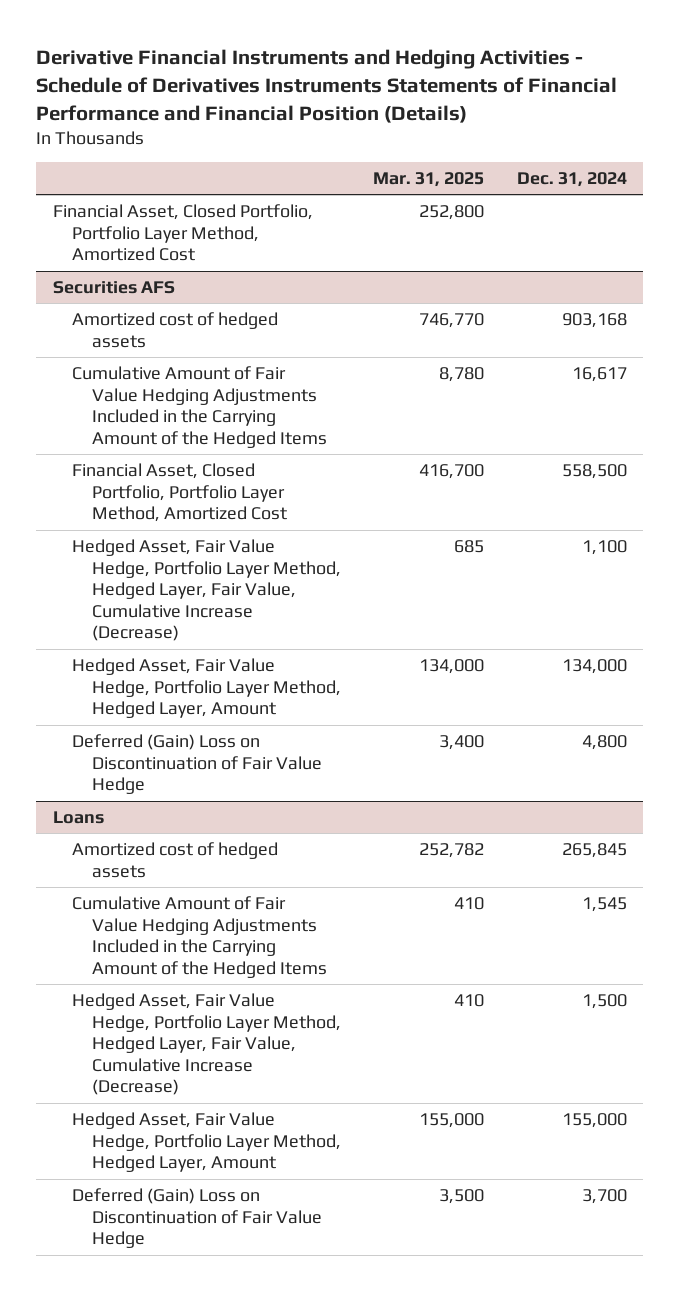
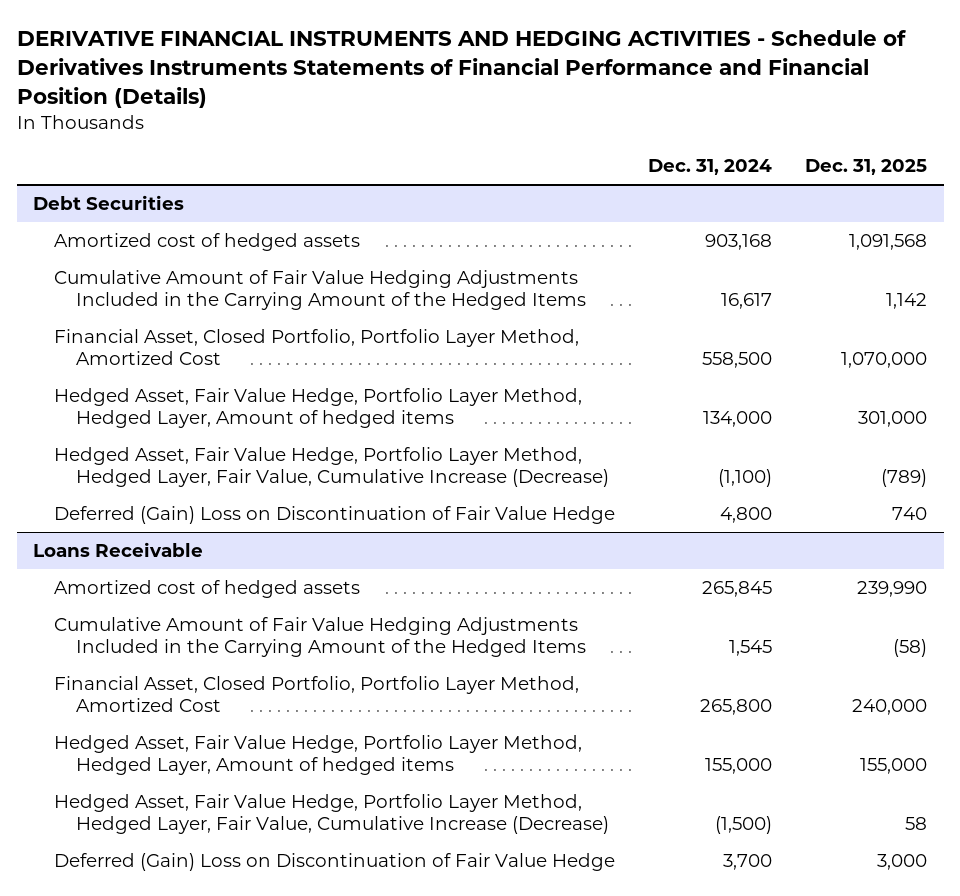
- Derivative Financial Instruments and Hedging Activities - Schedule of Derivatives Instruments Statements of Financial Performance and Financial Position (Details)
+ DERIVATIVE FINANCIAL INSTRUMENTS AND HEDGING ACTIVITIES - Schedule of Derivatives Instruments Statements of Financial Performance and Financial Position (Details)
- | Mar. 31, 2025 | Dec. 31, 2024
+ | Dec. 31, 2024 | Dec. 31, 2025
- Financial Asset, Closed Portfolio, Portfolio Layer Method, Amortized Cost | 252,800 |
- Securities AFS
+ Debt Securities
- Hedged Asset, Fair Value Hedge, Portfolio Layer Method, Hedged Layer, Fair Value, Cumulative Increase (Decrease) | 685 | 1,100
- Hedged Asset, Fair Value Hedge, Portfolio Layer Method, Hedged Layer, Amount | 134,000 | 134,000
+ Hedged Asset, Fair Value Hedge, Portfolio Layer Method, Hedged Layer, Amount of hedged items | 134,000 | 301,000
+ Hedged Asset, Fair Value Hedge, Portfolio Layer Method, Hedged Layer, Fair Value, Cumulative Increase (Decrease) | (1,100) | (789)
- Loans
+ Loans Receivable
- Hedged Asset, Fair Value Hedge, Portfolio Layer Method, Hedged Layer, Fair Value, Cumulative Increase (Decrease) | 410 | 1,500
- Hedged Asset, Fair Value Hedge, Portfolio Layer Method, Hedged Layer, Amount | 155,000 | 155,000
+ Financial Asset, Closed Portfolio, Portfolio Layer Method, Amortized Cost | 265,800 | 240,000
+ Hedged Asset, Fair Value Hedge, Portfolio Layer Method, Hedged Layer, Amount of hedged items | 155,000 | 155,000
+ Hedged Asset, Fair Value Hedge, Portfolio Layer Method, Hedged Layer, Fair Value, Cumulative Increase (Decrease) | (1,500) | 58

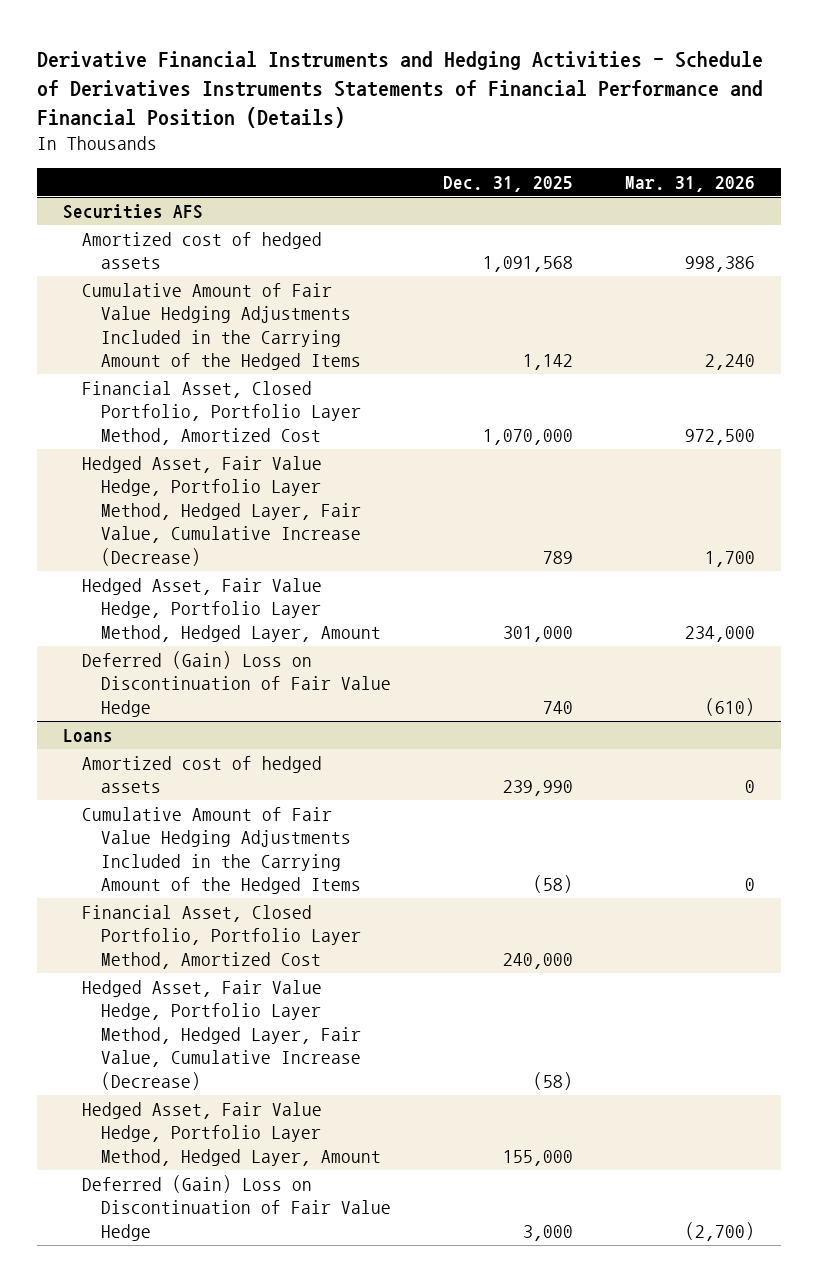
- DERIVATIVE FINANCIAL INSTRUMENTS AND HEDGING ACTIVITIES - Schedule of Derivatives Instruments Statements of Financial Performance and Financial Position (Details)
+ Derivative Financial Instruments and Hedging Activities - Schedule of Derivatives Instruments Statements of Financial Performance and Financial Position (Details)
- | Dec. 31, 2024 | Dec. 31, 2025
+ | Dec. 31, 2025 | Mar. 31, 2026
- Debt Securities
+ Securities AFS
- Hedged Asset, Fair Value Hedge, Portfolio Layer Method, Hedged Layer, Amount of hedged items | 134,000 | 301,000
- Hedged Asset, Fair Value Hedge, Portfolio Layer Method, Hedged Layer, Fair Value, Cumulative Increase (Decrease) | (1,100) | (789)
+ Hedged Asset, Fair Value Hedge, Portfolio Layer Method, Hedged Layer, Fair Value, Cumulative Increase (Decrease) | 789 | 1,700
+ Hedged Asset, Fair Value Hedge, Portfolio Layer Method, Hedged Layer, Amount | 301,000 | 234,000
- Loans Receivable
+ Loans
- Hedged Asset, Fair Value Hedge, Portfolio Layer Method, Hedged Layer, Amount of hedged items | 155,000 | 155,000
- Hedged Asset, Fair Value Hedge, Portfolio Layer Method, Hedged Layer, Fair Value, Cumulative Increase (Decrease) | (1,500) | 58
+ Hedged Asset, Fair Value Hedge, Portfolio Layer Method, Hedged Layer, Fair Value, Cumulative Increase (Decrease) | (58) |
+ Hedged Asset, Fair Value Hedge, Portfolio Layer Method, Hedged Layer, Amount | 155,000 |

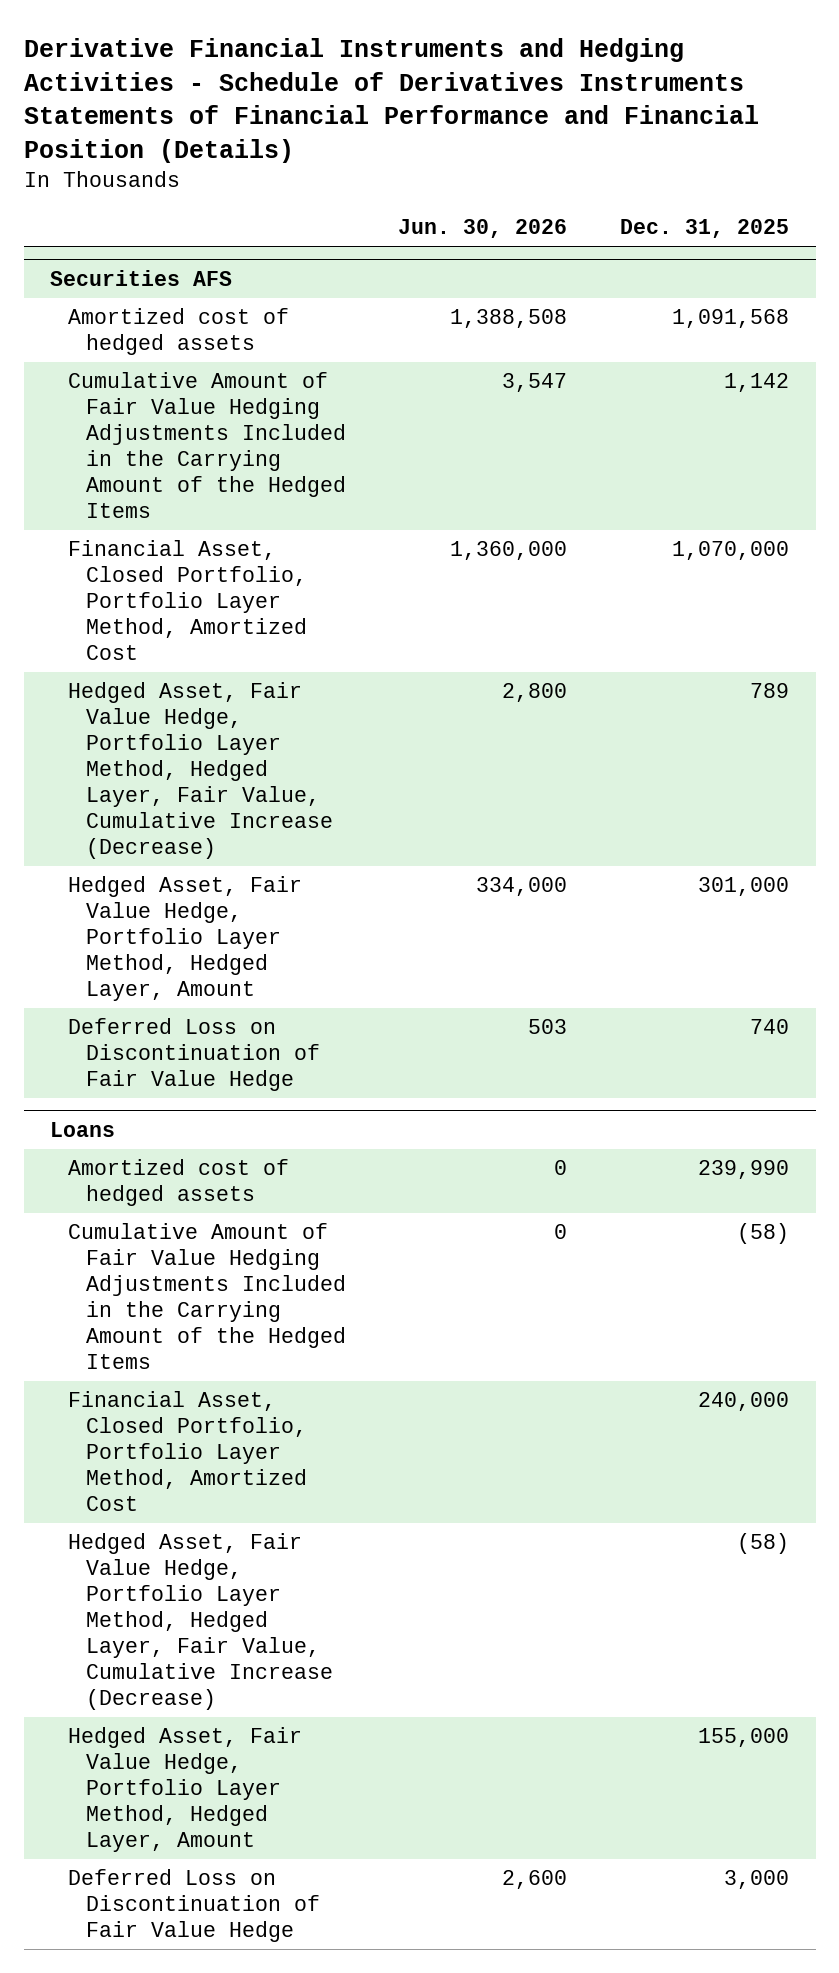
- | Dec. 31, 2025 | Mar. 31, 2026
+ | Jun. 30, 2026 | Dec. 31, 2025
@ Securities AFS
- Deferred (Gain) Loss on Discontinuation of Fair Value Hedge | 740 | (610)
+ Deferred Loss on Discontinuation of Fair Value Hedge | 503 | 740
@ Loans
- Deferred (Gain) Loss on Discontinuation of Fair Value Hedge | 3,000 | (2,700)
+ Deferred Loss on Discontinuation of Fair Value Hedge | 2,600 | 3,000

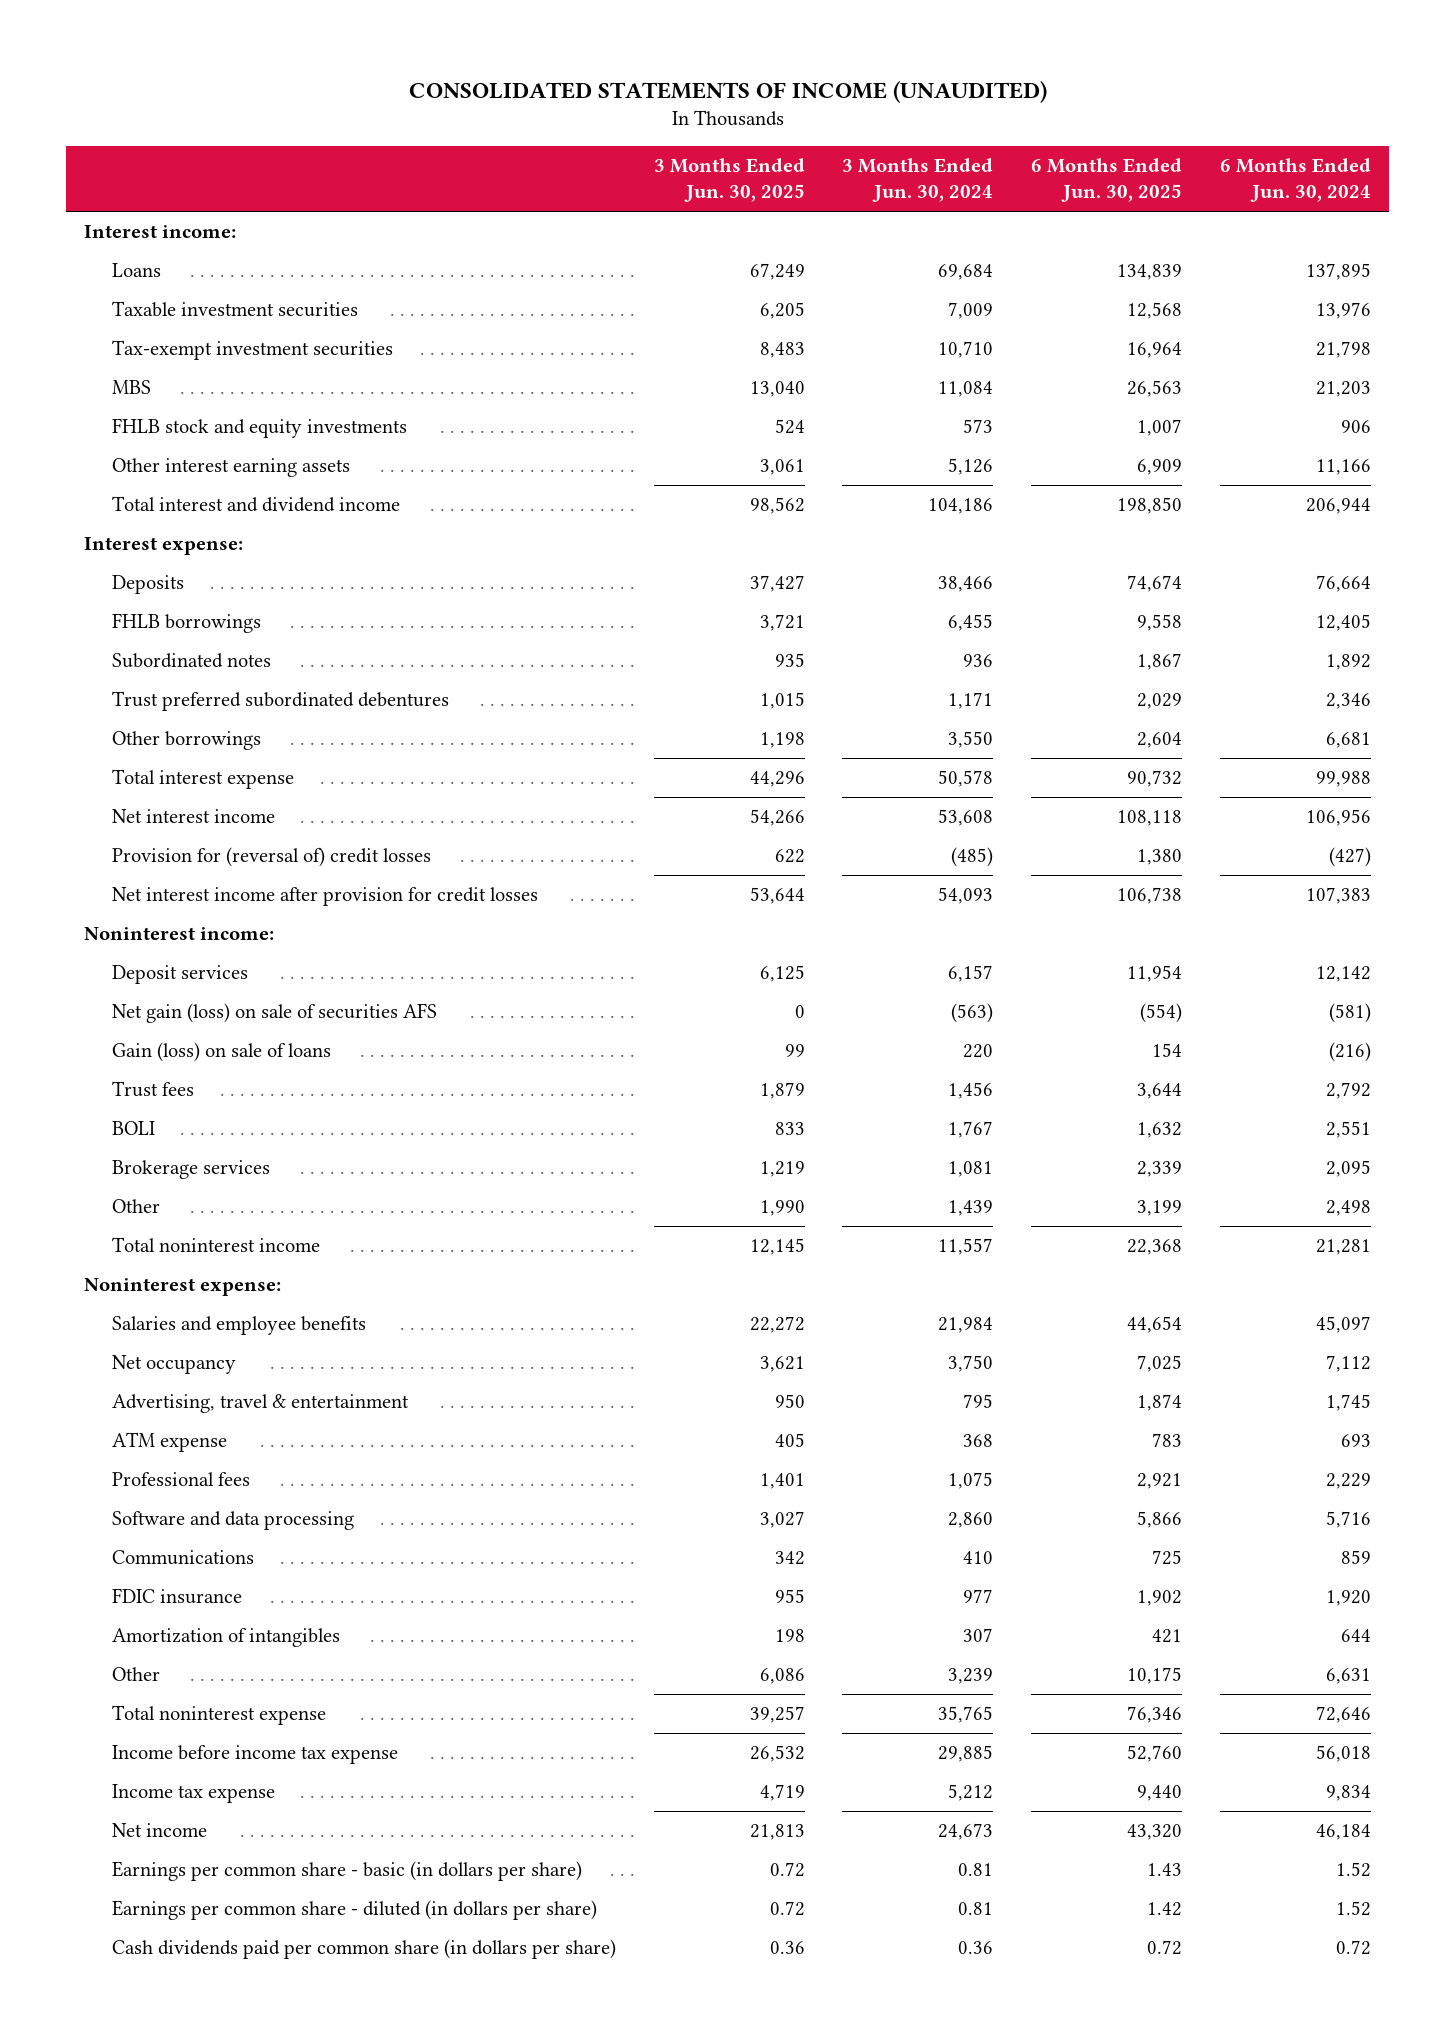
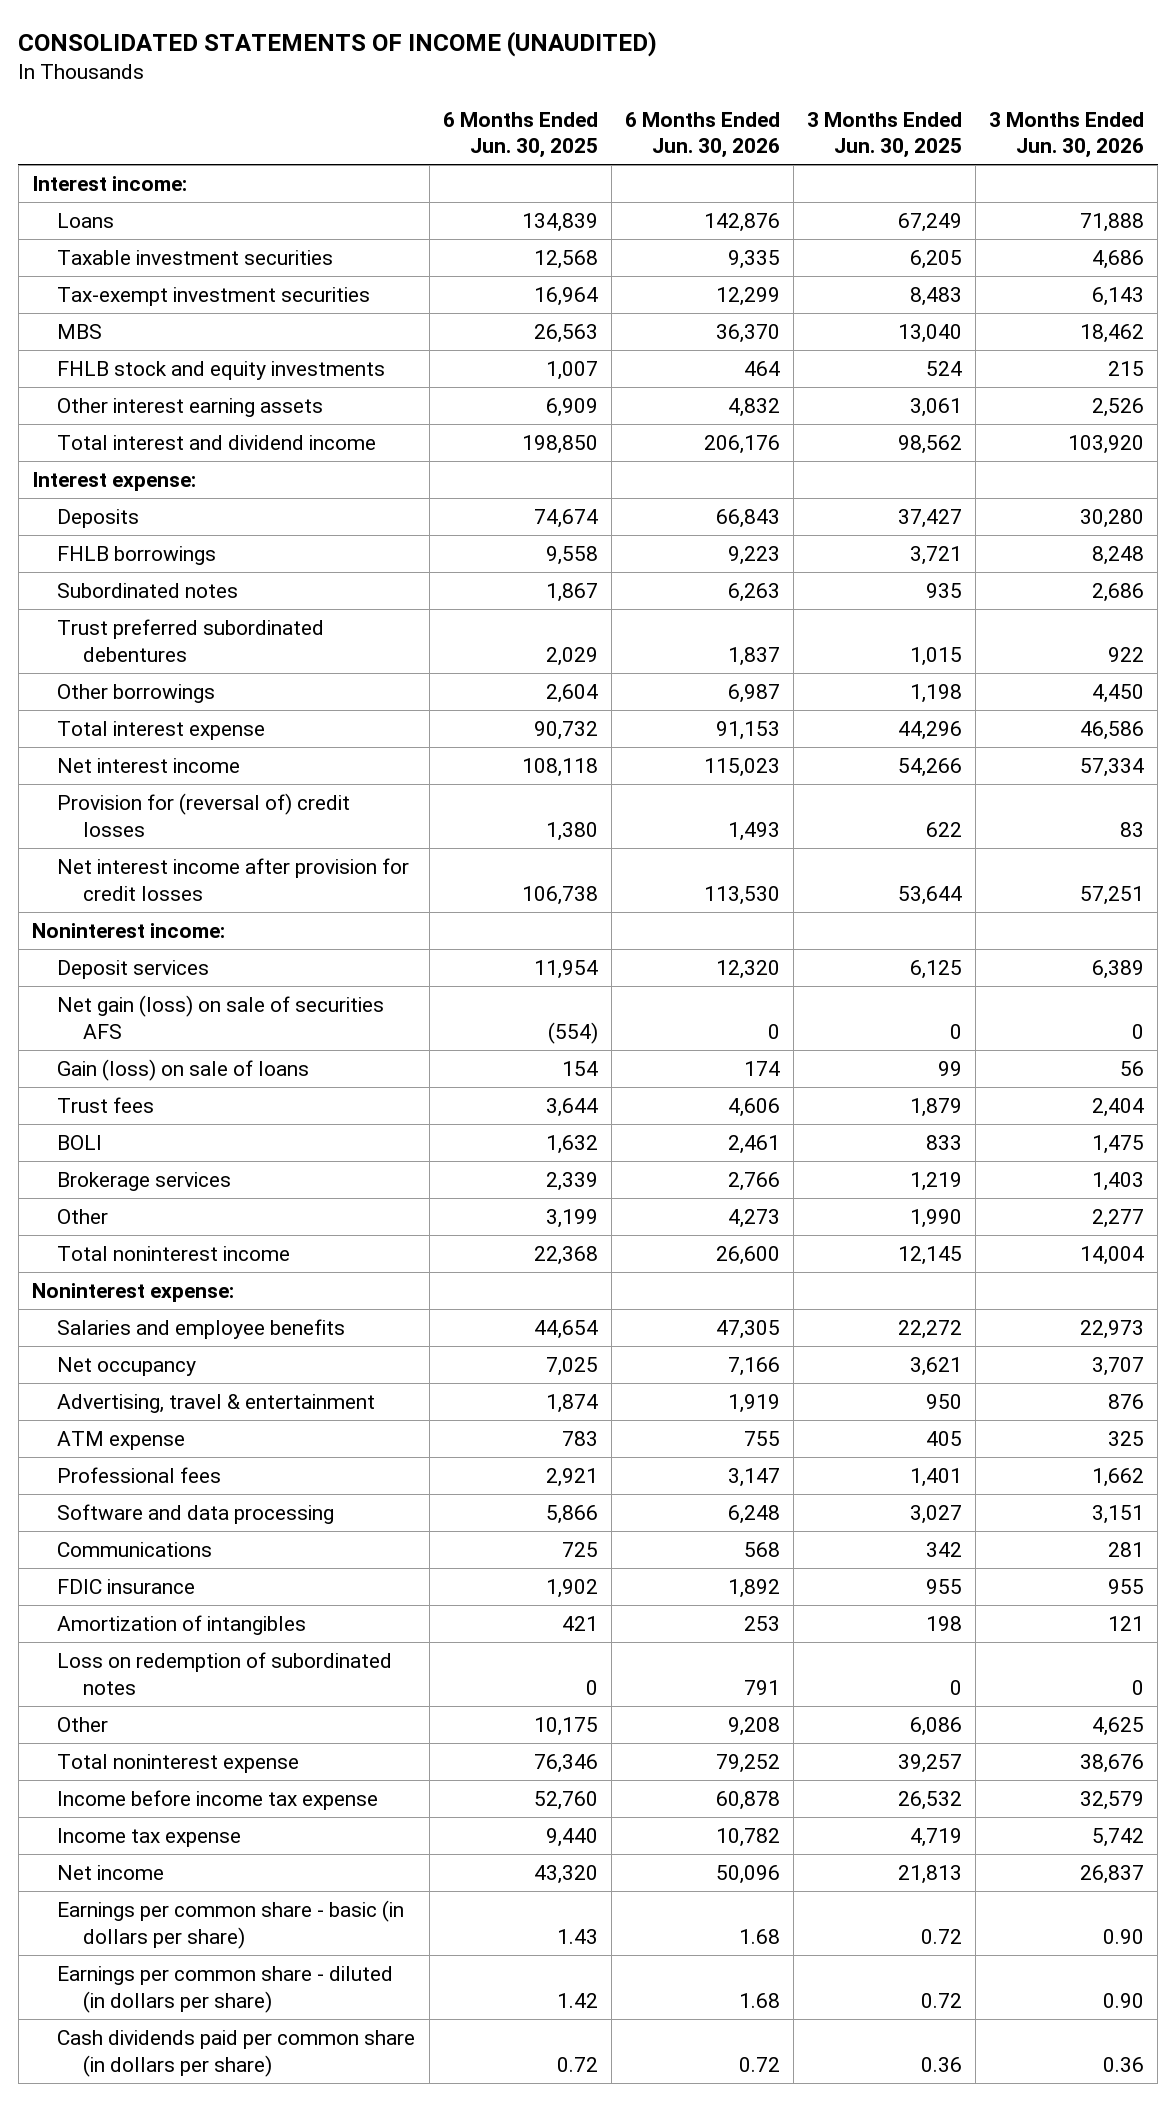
- | 3 Months Ended Jun. 30, 2025 | 3 Months Ended Jun. 30, 2024 | 6 Months Ended Jun. 30, 2025 | 6 Months Ended Jun. 30, 2024
+ | 6 Months Ended Jun. 30, 2025 | 6 Months Ended Jun. 30, 2026 | 3 Months Ended Jun. 30, 2025 | 3 Months Ended Jun. 30, 2026
+ Loss on redemption of subordinated notes | 0 | 791 | 0 | 0

